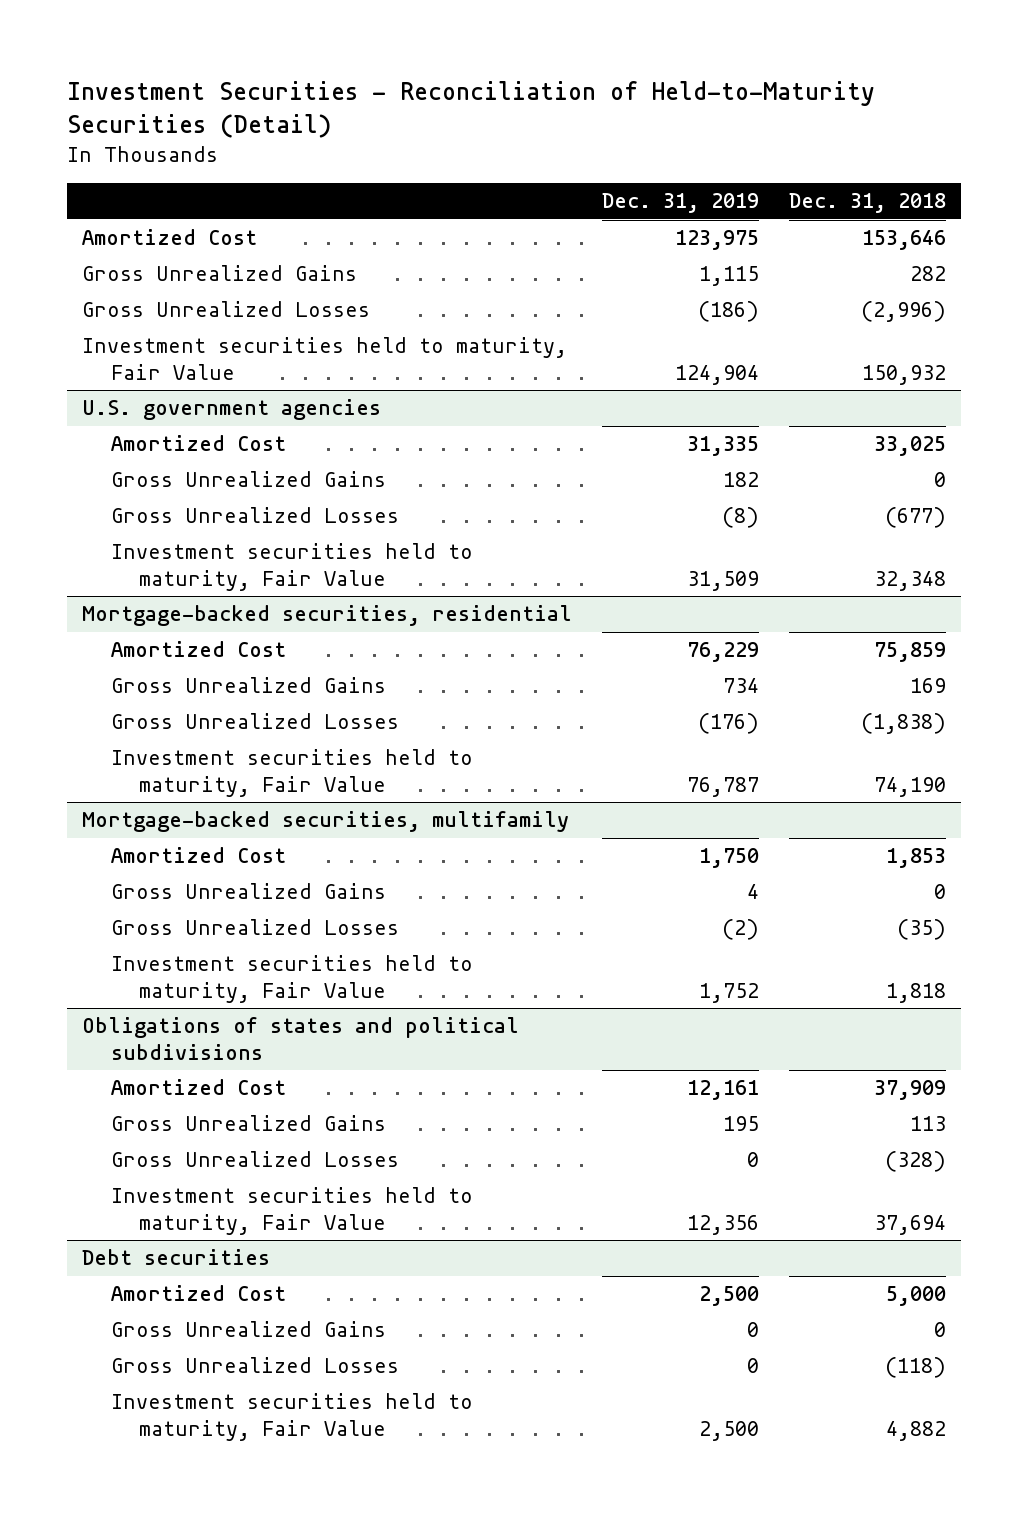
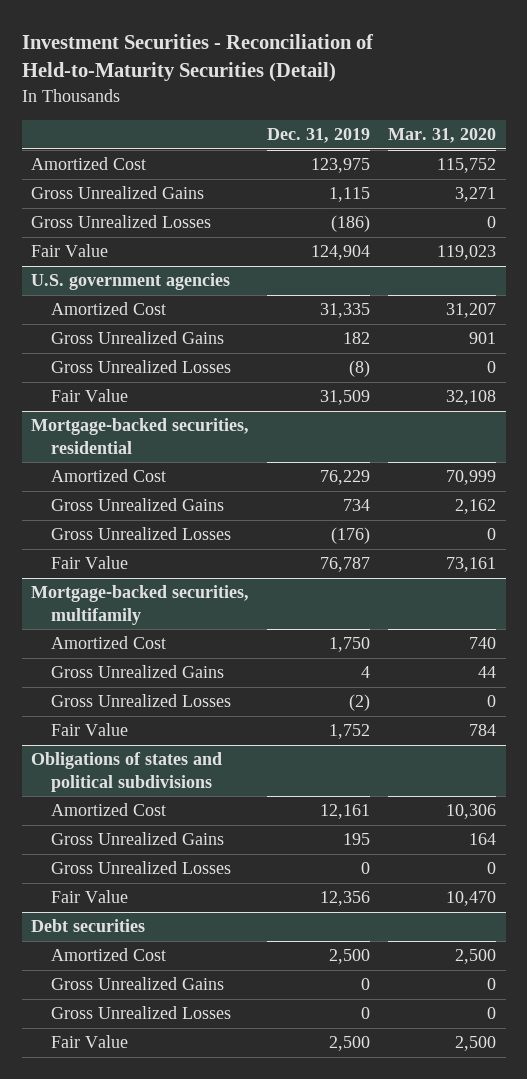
- | Dec. 31, 2019 | Dec. 31, 2018
+ | Dec. 31, 2019 | Mar. 31, 2020
- Investment securities held to maturity, Fair Value | 124,904 | 150,932
+ Fair Value | 124,904 | 119,023
@ U.S. government agencies
- Investment securities held to maturity, Fair Value | 31,509 | 32,348
+ Fair Value | 31,509 | 32,108
@ Mortgage-backed securities, residential
- Investment securities held to maturity, Fair Value | 76,787 | 74,190
+ Fair Value | 76,787 | 73,161
@ Mortgage-backed securities, multifamily
- Investment securities held to maturity, Fair Value | 1,752 | 1,818
+ Fair Value | 1,752 | 784
@ Obligations of states and political subdivisions
- Investment securities held to maturity, Fair Value | 12,356 | 37,694
+ Fair Value | 12,356 | 10,470
@ Debt securities
- Investment securities held to maturity, Fair Value | 2,500 | 4,882
+ Fair Value | 2,500 | 2,500

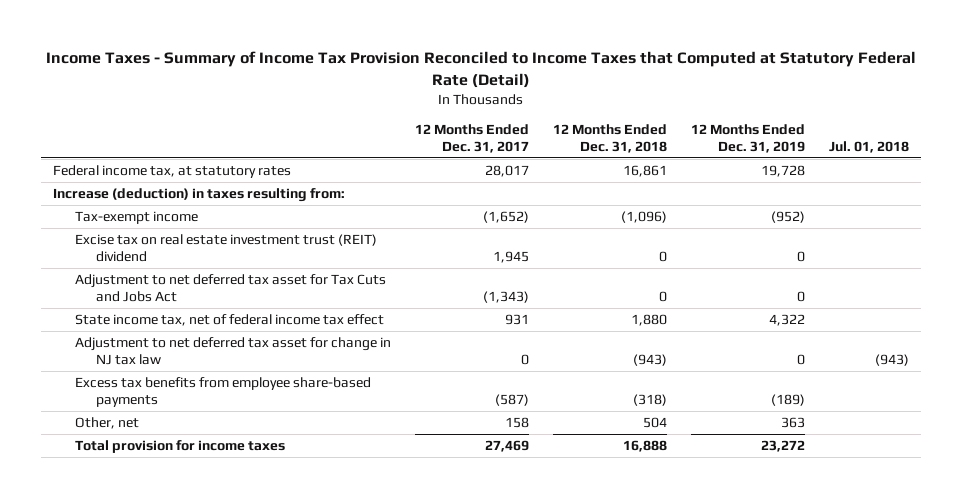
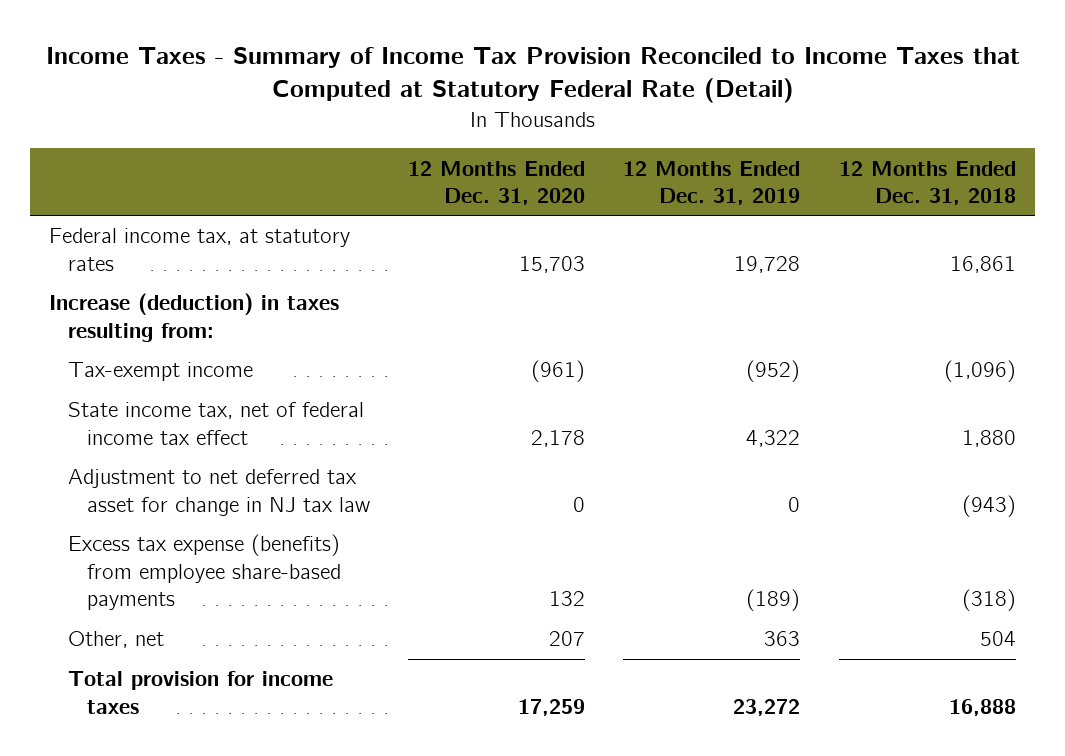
- | 12 Months Ended Dec. 31, 2017 | 12 Months Ended Dec. 31, 2018 | 12 Months Ended Dec. 31, 2019 | Jul. 01, 2018
+ | 12 Months Ended Dec. 31, 2020 | 12 Months Ended Dec. 31, 2019 | 12 Months Ended Dec. 31, 2018
- Excise tax on real estate investment trust (REIT) dividend | 1,945 | 0 | 0 |
- Adjustment to net deferred tax asset for Tax Cuts and Jobs Act | (1,343) | 0 | 0 |
- Excess tax benefits from employee share-based payments | (587) | (318) | (189) |
+ Excess tax expense (benefits) from employee share-based payments | 132 | (189) | (318)

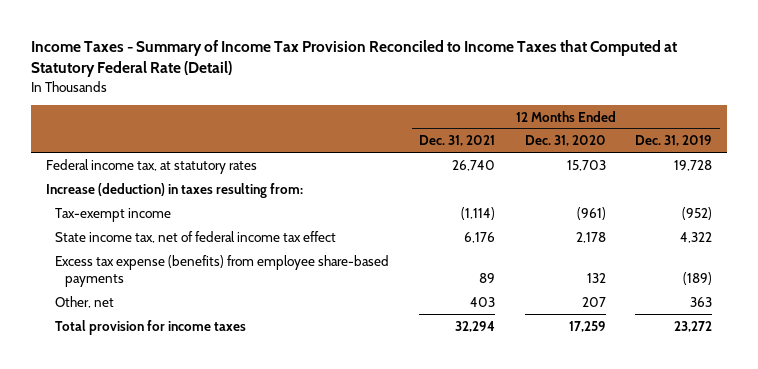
- | 12 Months Ended Dec. 31, 2020 | 12 Months Ended Dec. 31, 2019 | 12 Months Ended Dec. 31, 2018
+ | 12 Months Ended Dec. 31, 2021 | 12 Months Ended Dec. 31, 2020 | 12 Months Ended Dec. 31, 2019
- Adjustment to net deferred tax asset for change in NJ tax law | 0 | 0 | (943)

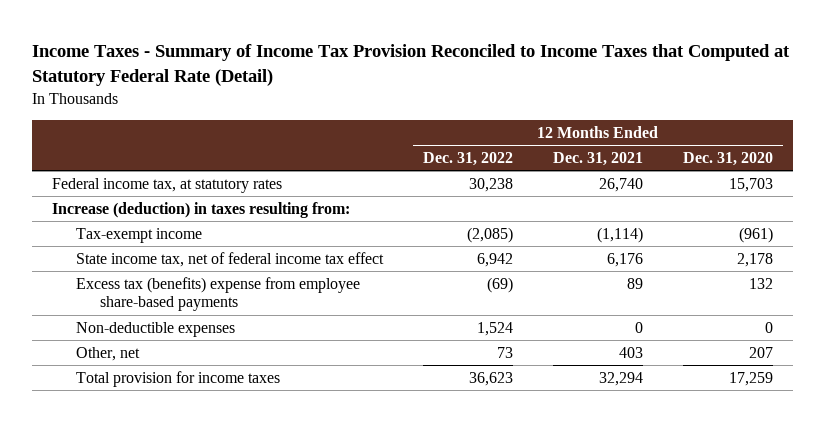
- | 12 Months Ended Dec. 31, 2021 | 12 Months Ended Dec. 31, 2020 | 12 Months Ended Dec. 31, 2019
+ | 12 Months Ended Dec. 31, 2022 | 12 Months Ended Dec. 31, 2021 | 12 Months Ended Dec. 31, 2020
- Excess tax expense (benefits) from employee share-based payments | 89 | 132 | (189)
+ Excess tax (benefits) expense from employee share-based payments | (69) | 89 | 132
+ Non-deductible expenses | 1,524 | 0 | 0

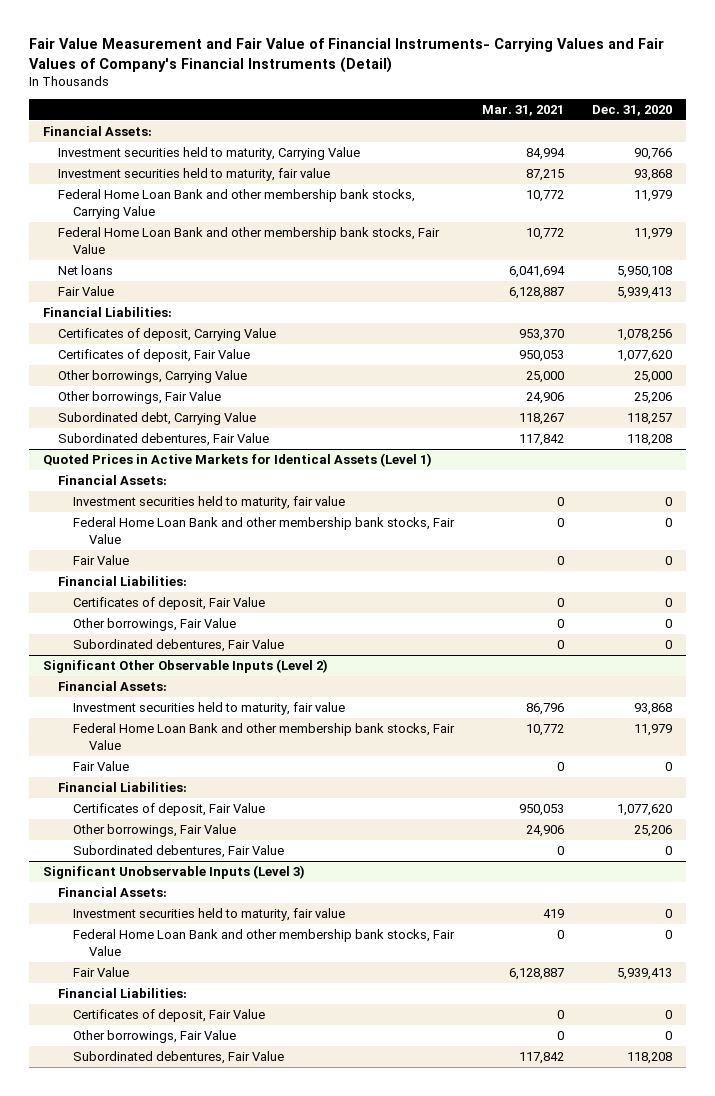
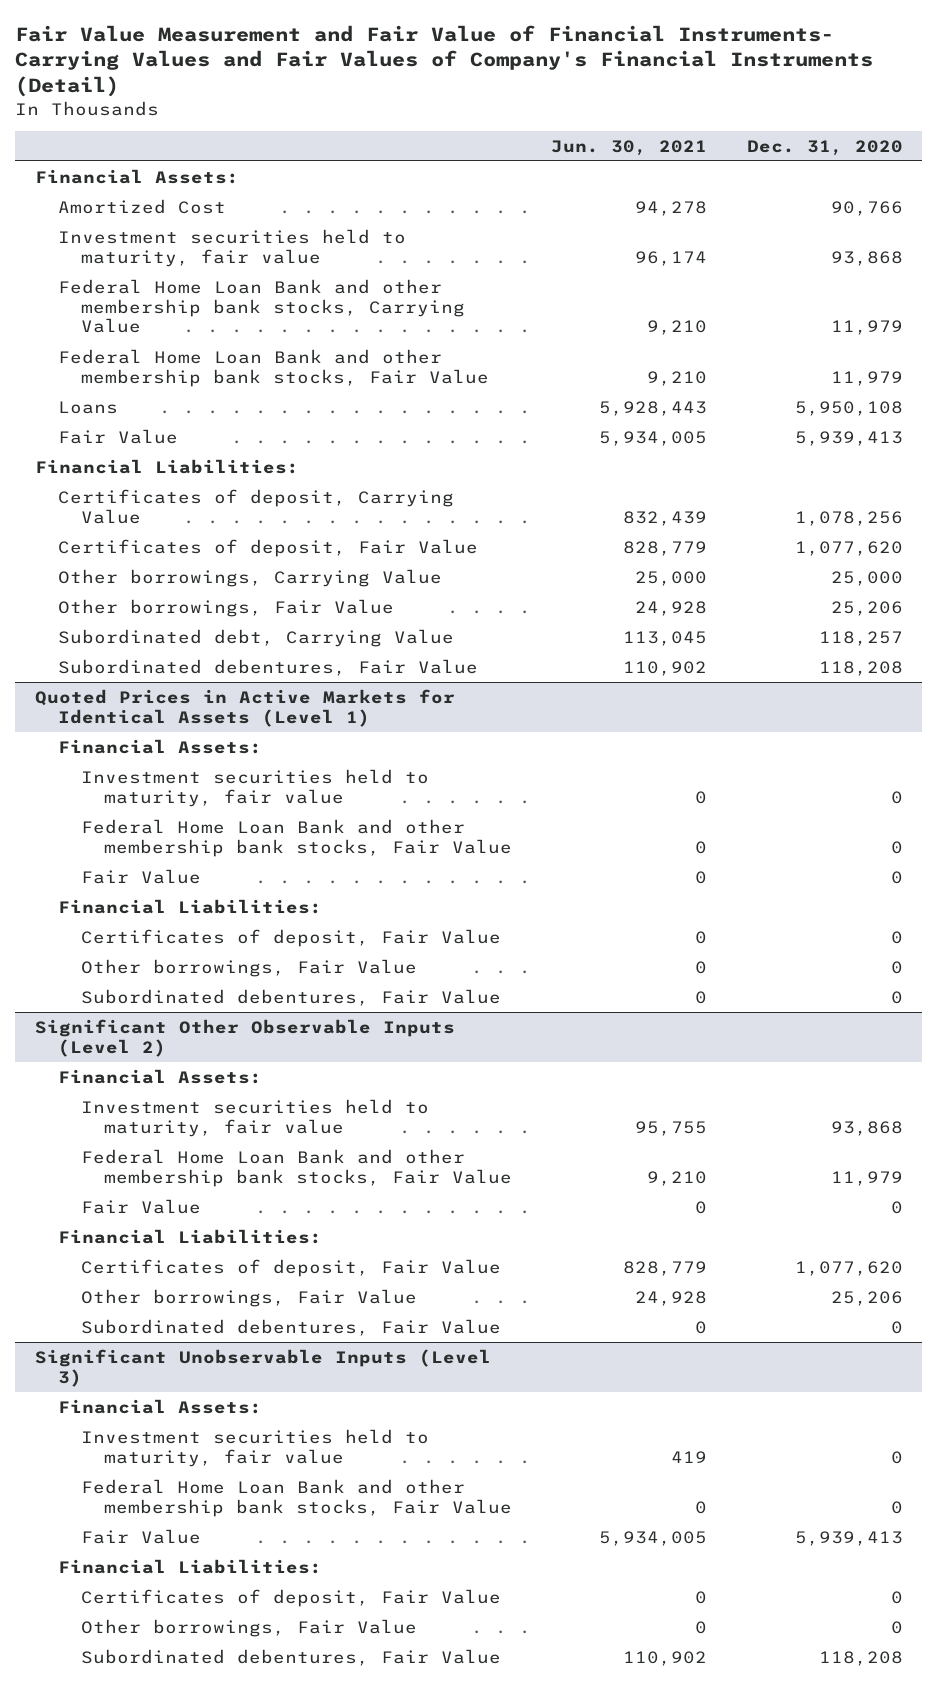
- | Mar. 31, 2021 | Dec. 31, 2020
+ | Jun. 30, 2021 | Dec. 31, 2020
- Investment securities held to maturity, Carrying Value | 84,994 | 90,766
+ Amortized Cost | 94,278 | 90,766
- Net loans | 6,041,694 | 5,950,108
+ Loans | 5,928,443 | 5,950,108

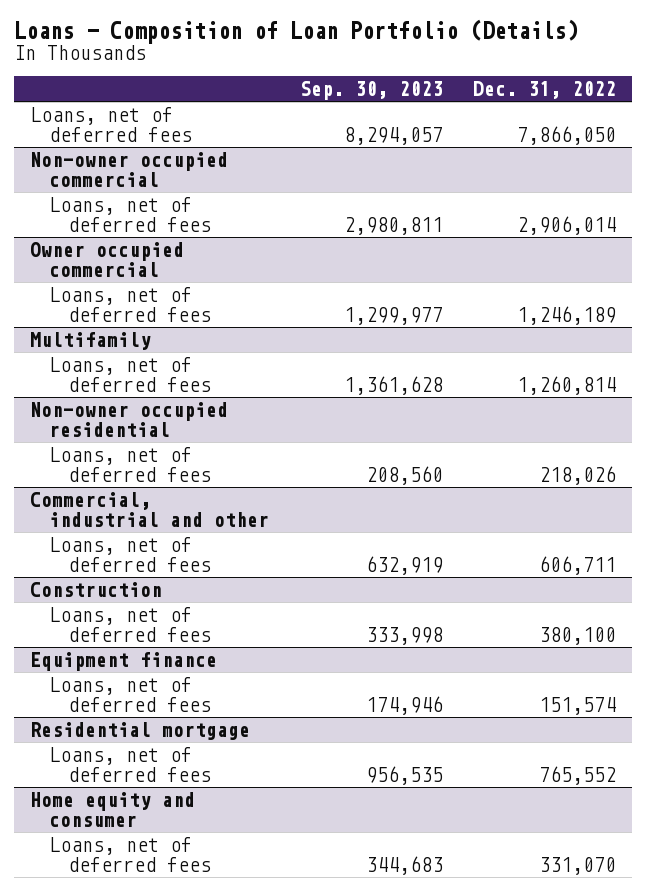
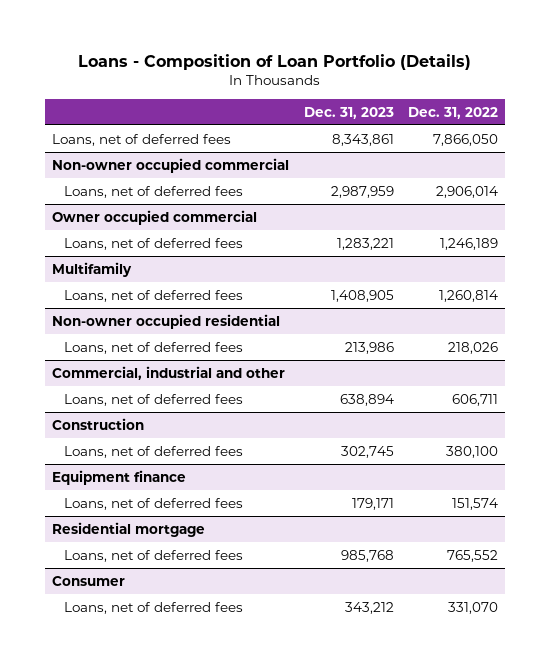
- | Sep. 30, 2023 | Dec. 31, 2022
+ | Dec. 31, 2023 | Dec. 31, 2022
- Home equity and consumer
+ Consumer

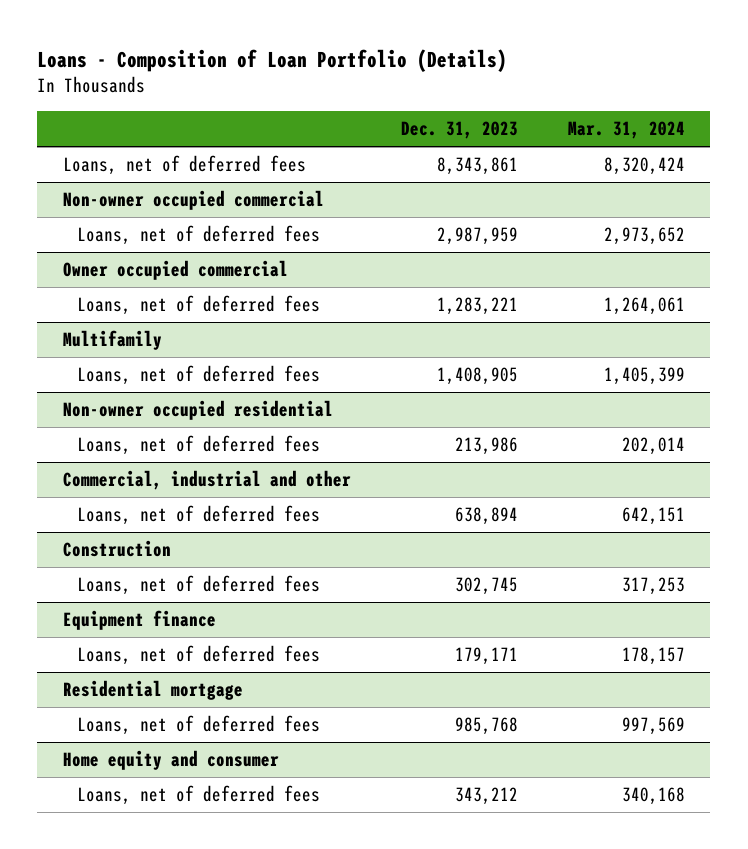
- | Dec. 31, 2023 | Dec. 31, 2022
+ | Dec. 31, 2023 | Mar. 31, 2024
- Consumer
+ Home equity and consumer

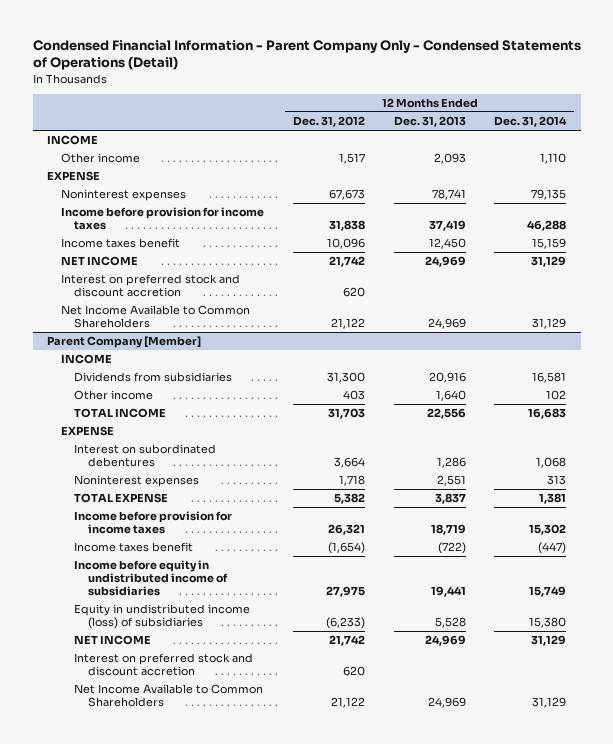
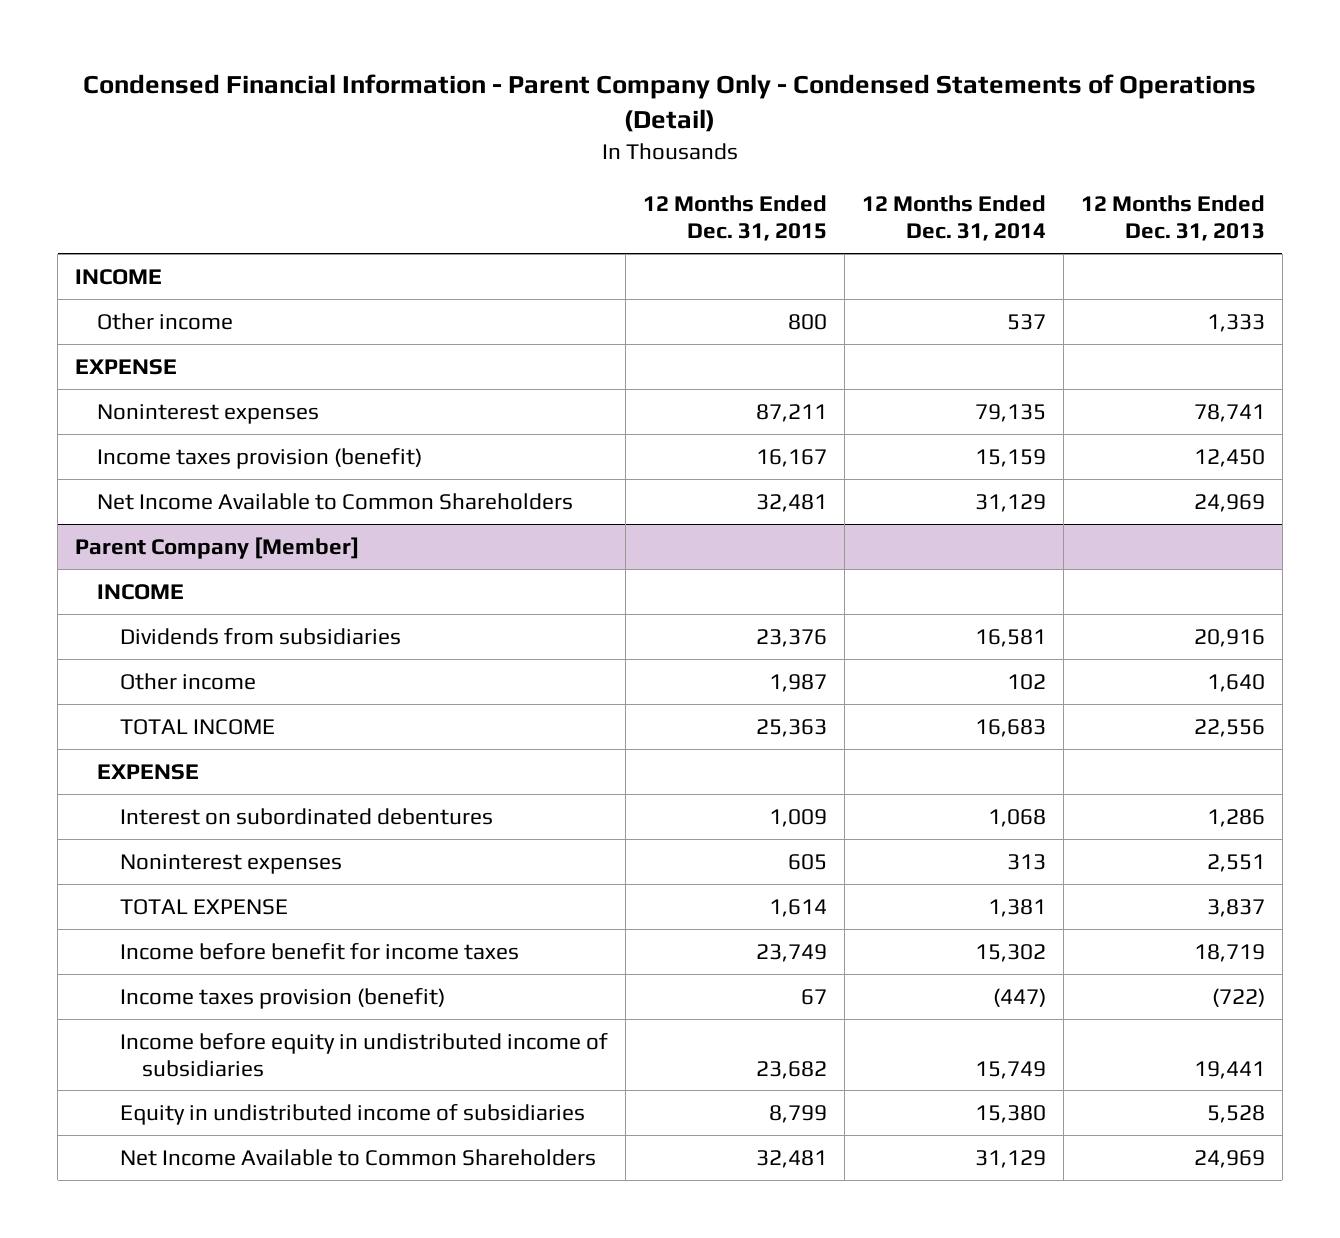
- | 12 Months Ended Dec. 31, 2012 | 12 Months Ended Dec. 31, 2013 | 12 Months Ended Dec. 31, 2014
+ | 12 Months Ended Dec. 31, 2015 | 12 Months Ended Dec. 31, 2014 | 12 Months Ended Dec. 31, 2013
- Other income | 1,517 | 2,093 | 1,110
+ Other income | 800 | 537 | 1,333
- Income before provision for income taxes | 31,838 | 37,419 | 46,288
- Income taxes benefit | 10,096 | 12,450 | 15,159
- NET INCOME | 21,742 | 24,969 | 31,129
- Interest on preferred stock and discount accretion | 620 | |
+ Income taxes provision (benefit) | 16,167 | 15,159 | 12,450
@ Parent Company [Member]
- Income before provision for income taxes | 26,321 | 18,719 | 15,302
- Income taxes benefit | (1,654) | (722) | (447)
+ Income before benefit for income taxes | 23,749 | 15,302 | 18,719
+ Income taxes provision (benefit) | 67 | (447) | (722)
- Equity in undistributed income (loss) of subsidiaries | (6,233) | 5,528 | 15,380
- NET INCOME | 21,742 | 24,969 | 31,129
- Interest on preferred stock and discount accretion | 620 | |
+ Equity in undistributed income of subsidiaries | 8,799 | 15,380 | 5,528

